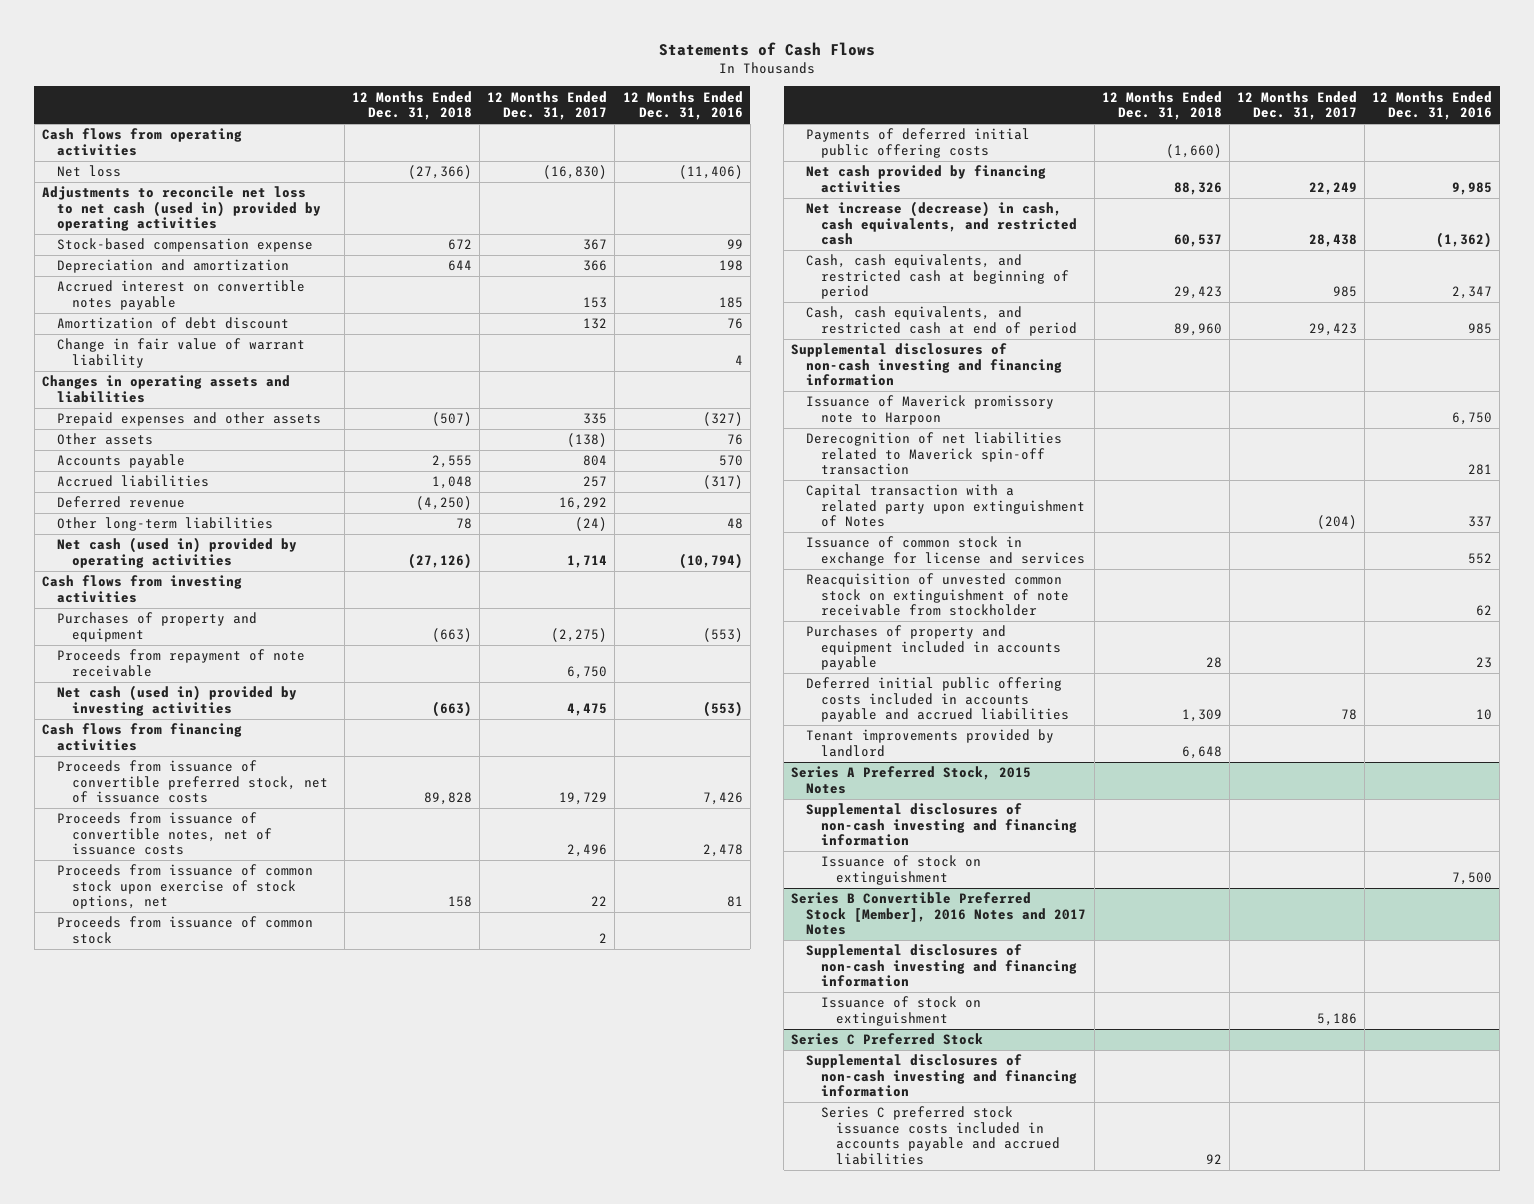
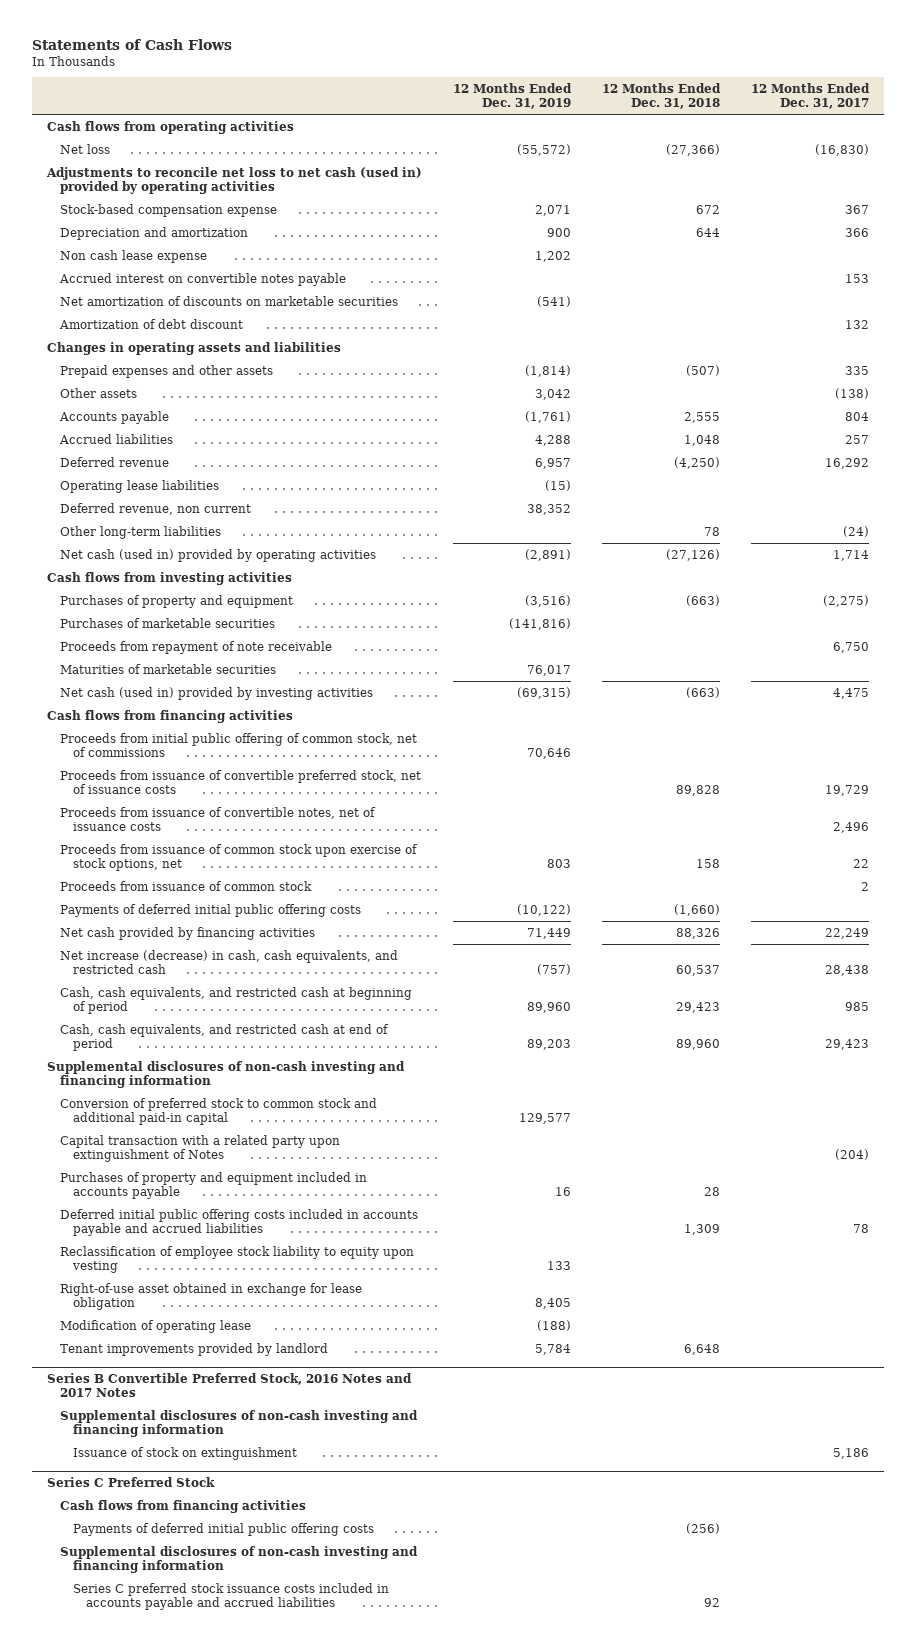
- | 12 Months Ended Dec. 31, 2018 | 12 Months Ended Dec. 31, 2017 | 12 Months Ended Dec. 31, 2016
+ | 12 Months Ended Dec. 31, 2019 | 12 Months Ended Dec. 31, 2018 | 12 Months Ended Dec. 31, 2017
+ Non cash lease expense | 1,202 | |
+ Net amortization of discounts on marketable securities | (541) | |
- Change in fair value of warrant liability | | | 4
+ Operating lease liabilities | (15) | |
+ Deferred revenue, non current | 38,352 | |
+ Purchases of marketable securities | (141,816) | |
+ Maturities of marketable securities | 76,017 | |
+ Proceeds from initial public offering of common stock, net of commissions | 70,646 | |
- Issuance of Maverick promissory note to Harpoon | | | 6,750
- Derecognition of net liabilities related to Maverick spin-off transaction | | | 281
+ Conversion of preferred stock to common stock and additional paid-in capital | 129,577 | |
- Issuance of common stock in exchange for license and services | | | 552
- Reacquisition of unvested common stock on extinguishment of note receivable from stockholder | | | 62
+ Reclassification of employee stock liability to equity upon vesting | 133 | |
+ Right-of-use asset obtained in exchange for lease obligation | 8,405 | |
+ Modification of operating lease | (188) | |
- Series A Preferred Stock, 2015 Notes
- Supplemental disclosures of non-cash investing and financing information
- Issuance of stock on extinguishment | | | 7,500
- Series B Convertible Preferred Stock [Member], 2016 Notes and 2017 Notes
+ Series B Convertible Preferred Stock, 2016 Notes and 2017 Notes
@ Series C Preferred Stock
+ Cash flows from financing activities
+ Payments of deferred initial public offering costs | | (256) |

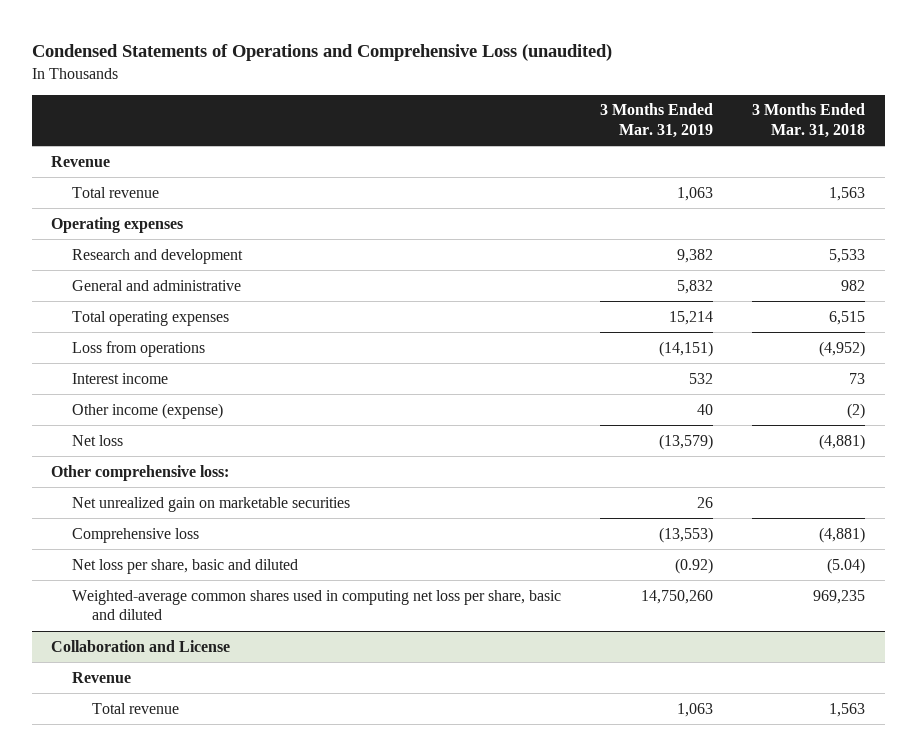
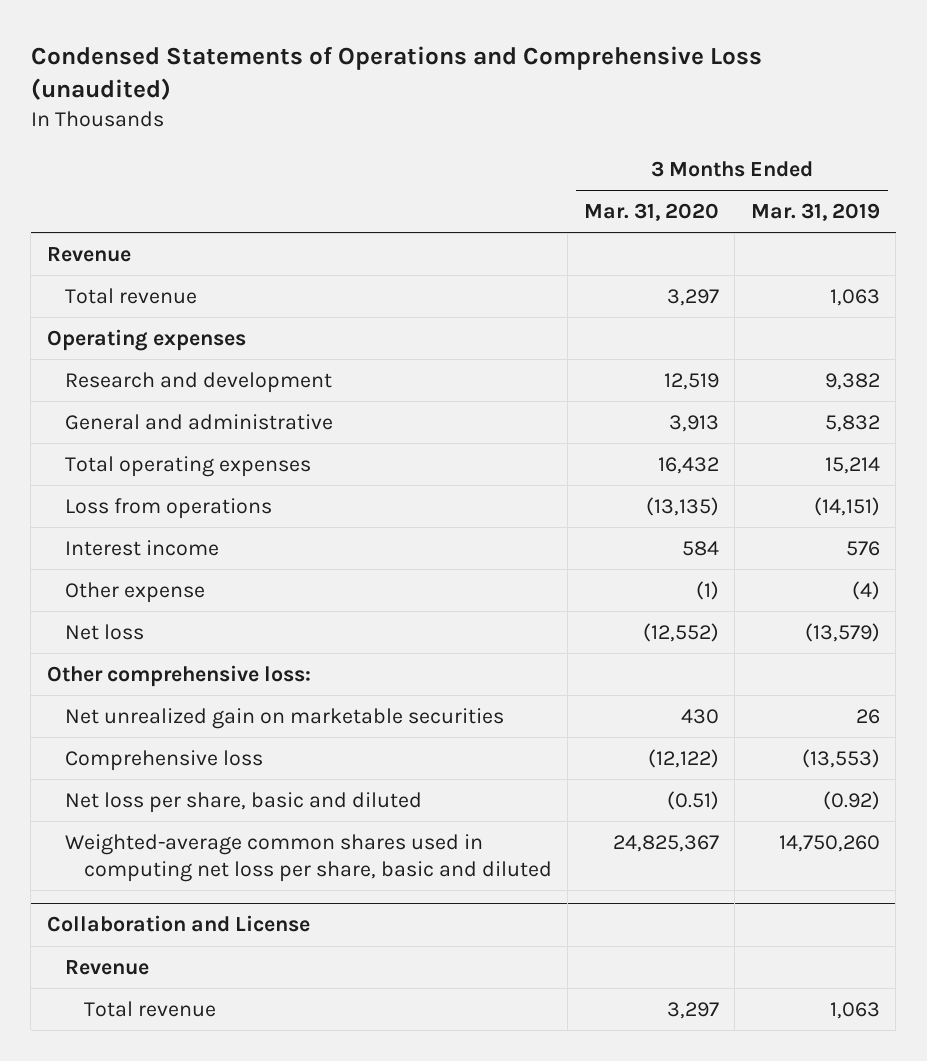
- | 3 Months Ended Mar. 31, 2019 | 3 Months Ended Mar. 31, 2018
+ | 3 Months Ended Mar. 31, 2020 | 3 Months Ended Mar. 31, 2019
- Interest income | 532 | 73
- Other income (expense) | 40 | (2)
+ Interest income | 584 | 576
+ Other expense | (1) | (4)

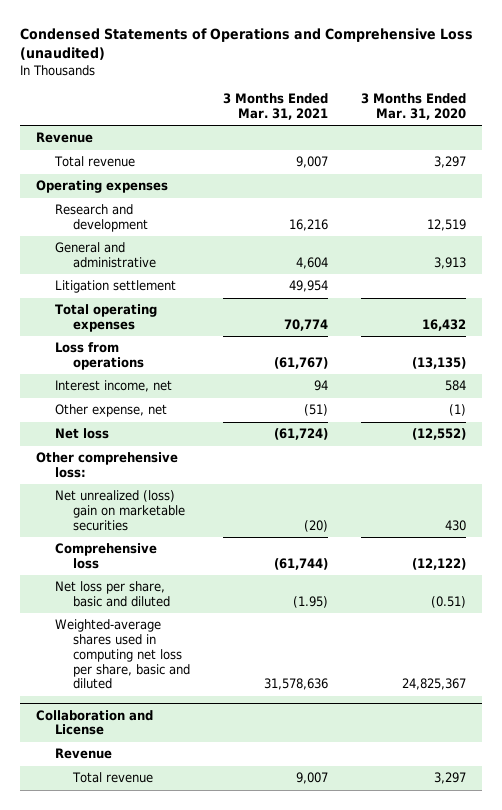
- | 3 Months Ended Mar. 31, 2020 | 3 Months Ended Mar. 31, 2019
+ | 3 Months Ended Mar. 31, 2021 | 3 Months Ended Mar. 31, 2020
+ Litigation settlement | 49,954 |
- Interest income | 584 | 576
- Other expense | (1) | (4)
+ Interest income, net | 94 | 584
+ Other expense, net | (51) | (1)
- Net unrealized gain on marketable securities | 430 | 26
+ Net unrealized (loss) gain on marketable securities | (20) | 430
- Weighted-average common shares used in computing net loss per share, basic and diluted | 24,825,367 | 14,750,260
+ Weighted-average shares used in computing net loss per share, basic and diluted | 31,578,636 | 24,825,367

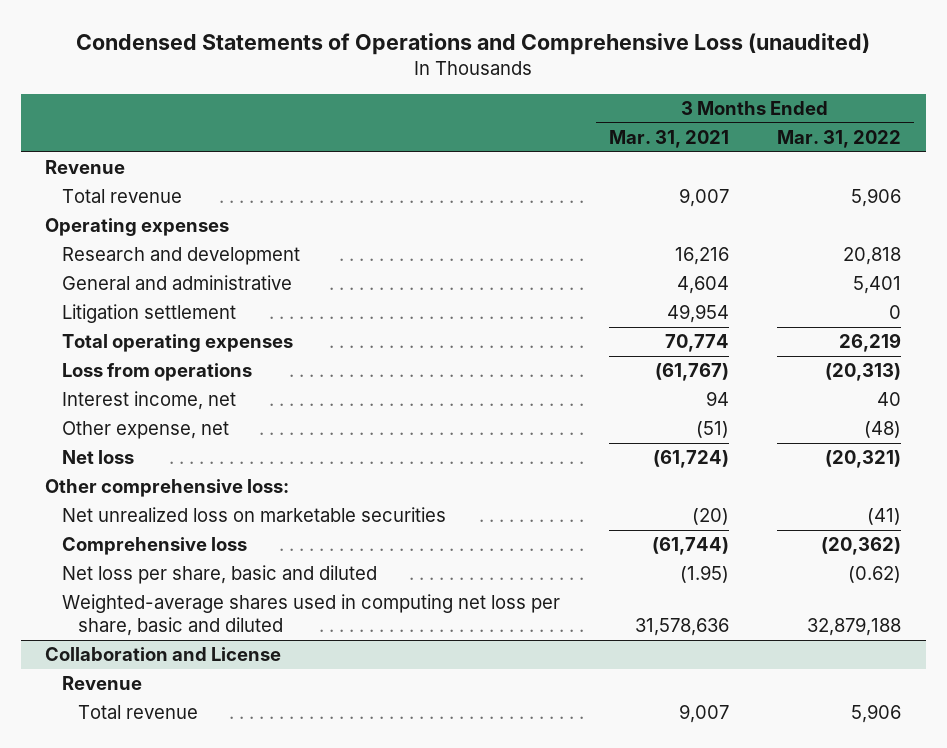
- | 3 Months Ended Mar. 31, 2021 | 3 Months Ended Mar. 31, 2020
+ | 3 Months Ended Mar. 31, 2021 | 3 Months Ended Mar. 31, 2022
- Net unrealized (loss) gain on marketable securities | (20) | 430
+ Net unrealized loss on marketable securities | (20) | (41)

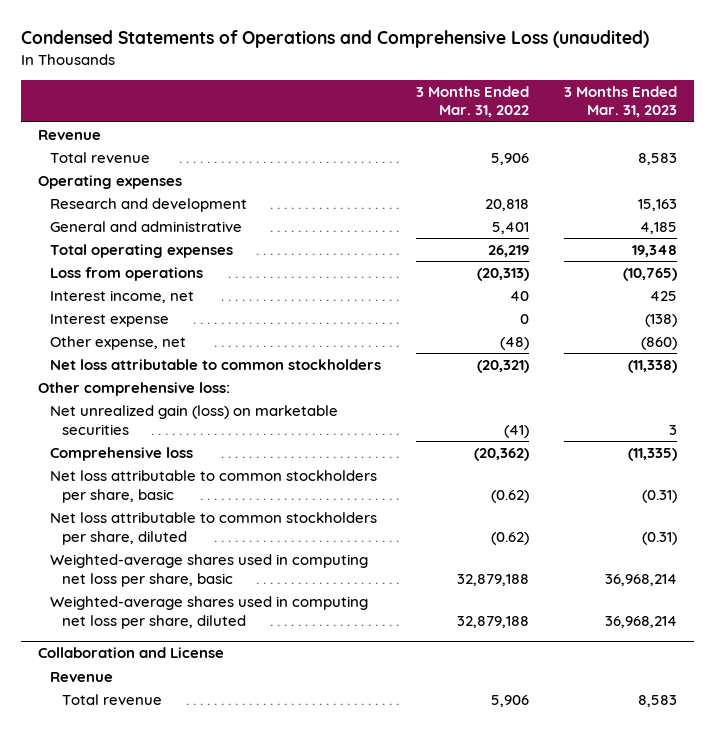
- | 3 Months Ended Mar. 31, 2021 | 3 Months Ended Mar. 31, 2022
+ | 3 Months Ended Mar. 31, 2022 | 3 Months Ended Mar. 31, 2023
- Litigation settlement | 49,954 | 0
+ Interest expense | 0 | (138)
- Net loss | (61,724) | (20,321)
+ Net loss attributable to common stockholders | (20,321) | (11,338)
- Net unrealized loss on marketable securities | (20) | (41)
+ Net unrealized gain (loss) on marketable securities | (41) | 3
- Net loss per share, basic and diluted | (1.95) | (0.62)
- Weighted-average shares used in computing net loss per share, basic and diluted | 31,578,636 | 32,879,188
+ Net loss attributable to common stockholders per share, basic | (0.62) | (0.31)
+ Net loss attributable to common stockholders per share, diluted | (0.62) | (0.31)
+ Weighted-average shares used in computing net loss per share, basic | 32,879,188 | 36,968,214
+ Weighted-average shares used in computing net loss per share, diluted | 32,879,188 | 36,968,214

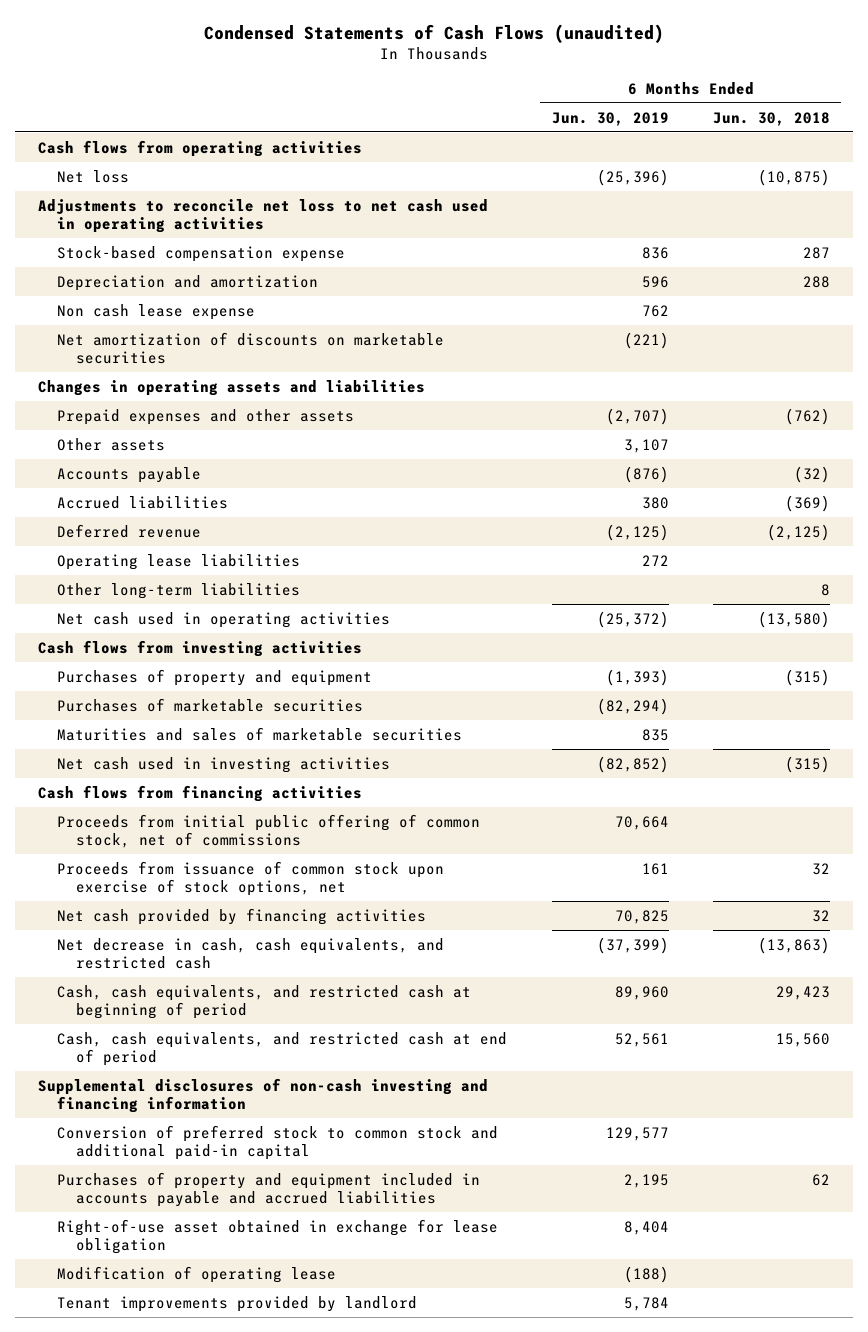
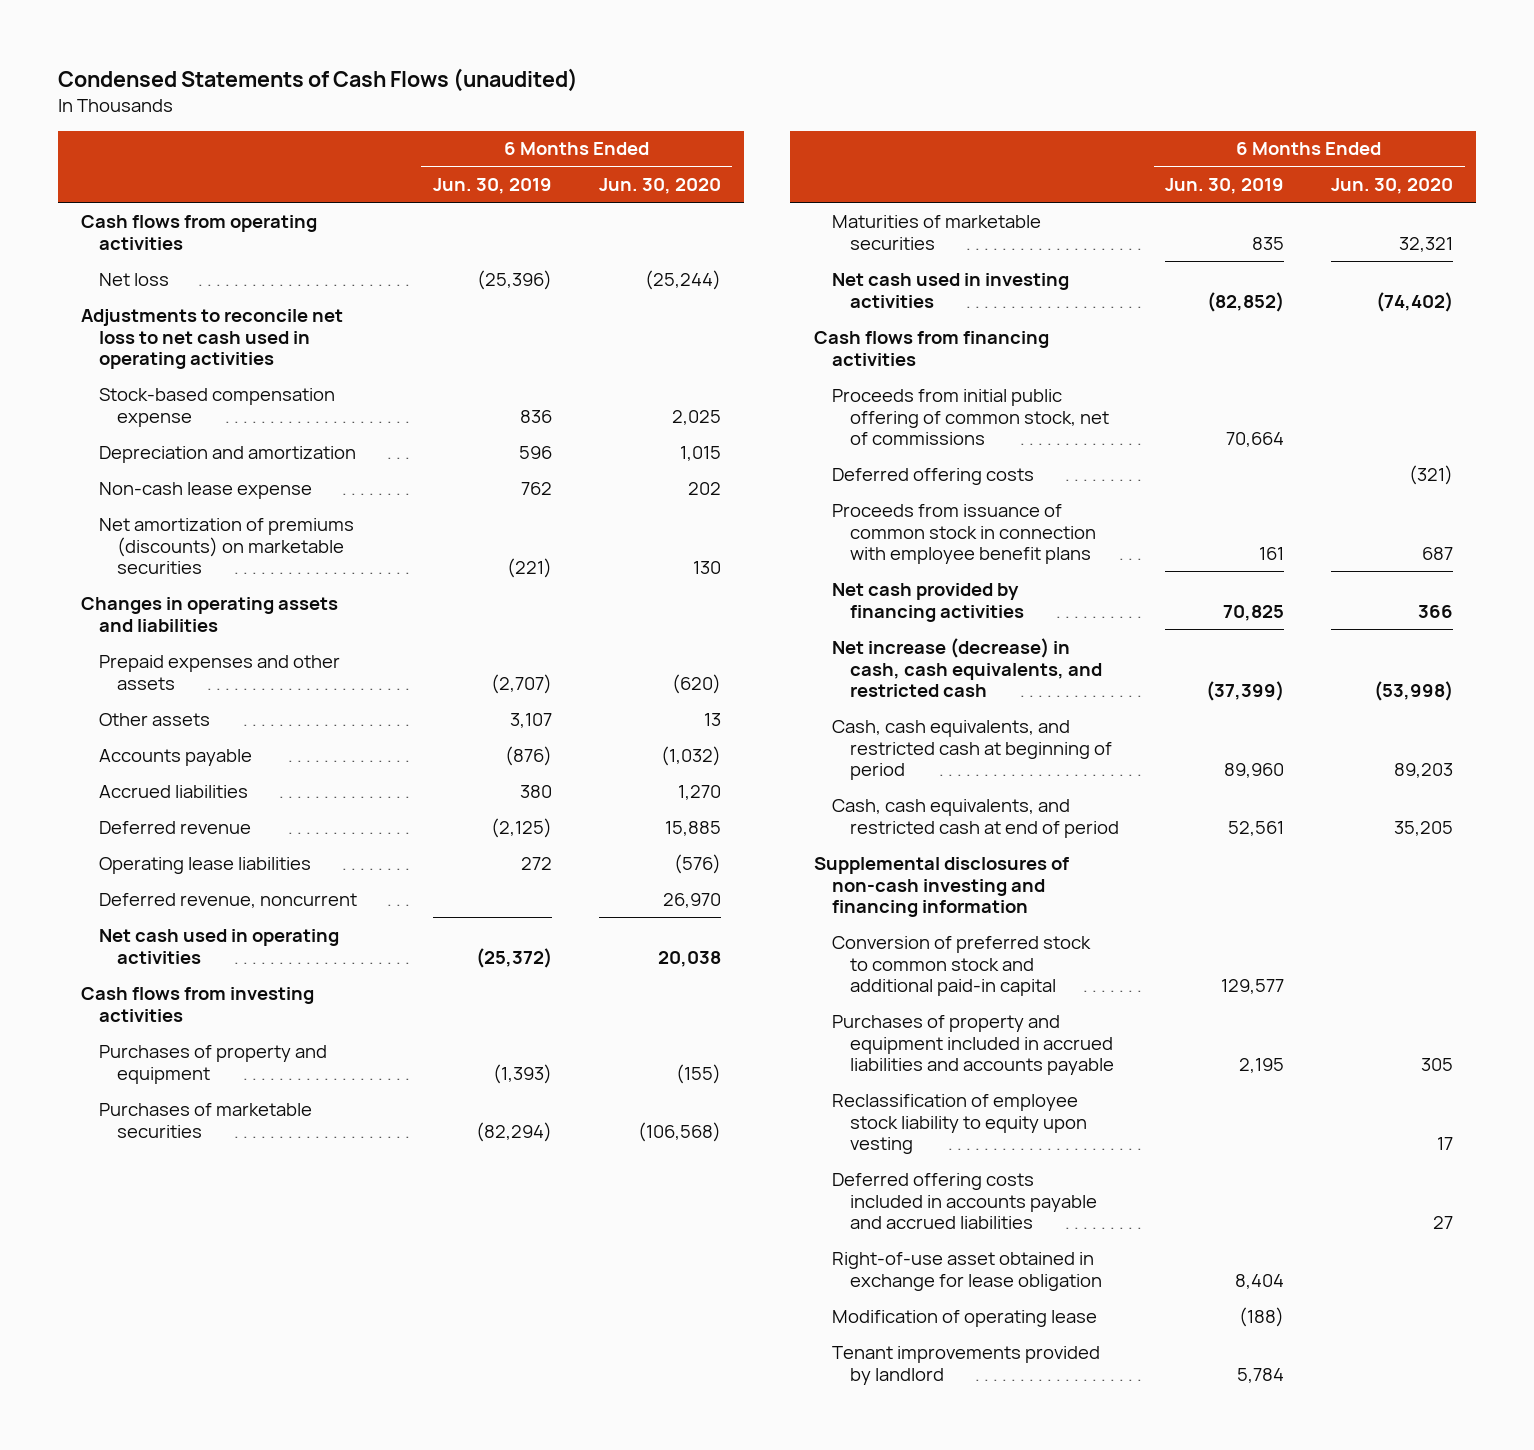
- | 6 Months Ended Jun. 30, 2019 | 6 Months Ended Jun. 30, 2018
+ | 6 Months Ended Jun. 30, 2019 | 6 Months Ended Jun. 30, 2020
- Non cash lease expense | 762 |
- Net amortization of discounts on marketable securities | (221) |
+ Non-cash lease expense | 762 | 202
+ Net amortization of premiums (discounts) on marketable securities | (221) | 130
- Other long-term liabilities | | 8
+ Deferred revenue, noncurrent | | 26,970
- Maturities and sales of marketable securities | 835 |
+ Maturities of marketable securities | 835 | 32,321
- Proceeds from issuance of common stock upon exercise of stock options, net | 161 | 32
+ Deferred offering costs | | (321)
+ Proceeds from issuance of common stock in connection with employee benefit plans | 161 | 687
- Net decrease in cash, cash equivalents, and restricted cash | (37,399) | (13,863)
+ Net increase (decrease) in cash, cash equivalents, and restricted cash | (37,399) | (53,998)
- Purchases of property and equipment included in accounts payable and accrued liabilities | 2,195 | 62
+ Purchases of property and equipment included in accrued liabilities and accounts payable | 2,195 | 305
+ Reclassification of employee stock liability to equity upon vesting | | 17
+ Deferred offering costs included in accounts payable and accrued liabilities | | 27

